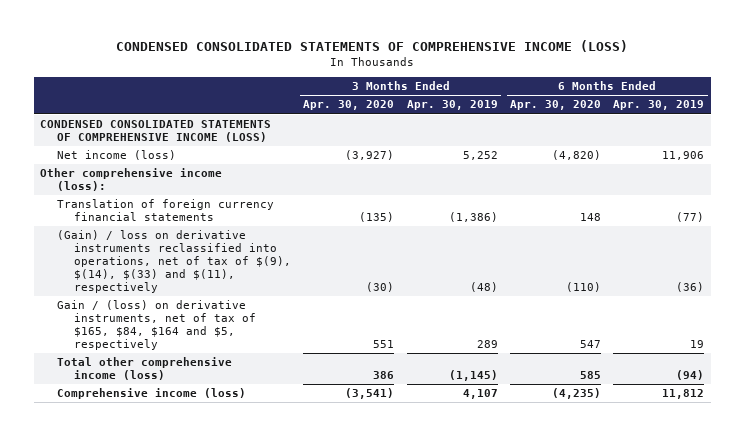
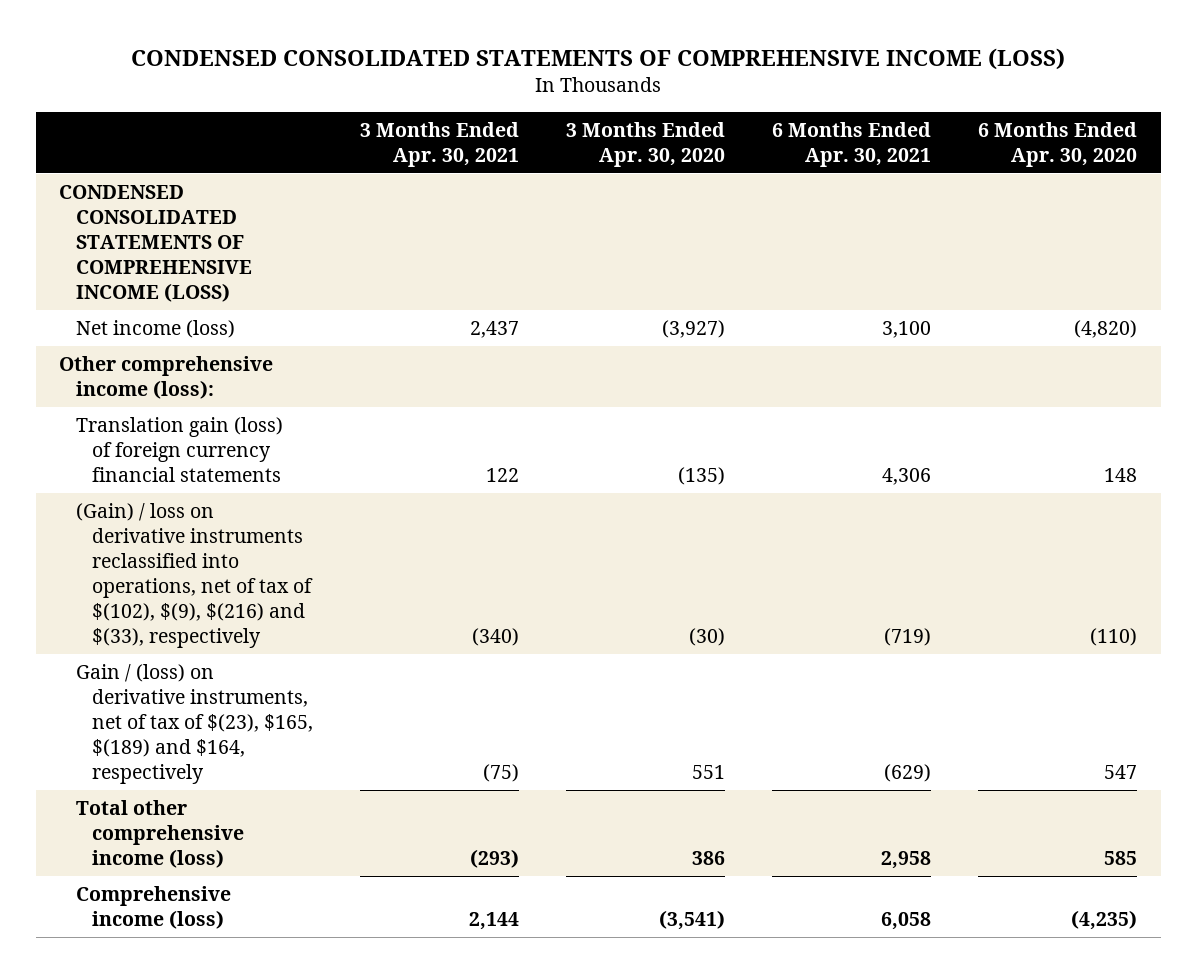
- | 3 Months Ended Apr. 30, 2020 | 3 Months Ended Apr. 30, 2019 | 6 Months Ended Apr. 30, 2020 | 6 Months Ended Apr. 30, 2019
+ | 3 Months Ended Apr. 30, 2021 | 3 Months Ended Apr. 30, 2020 | 6 Months Ended Apr. 30, 2021 | 6 Months Ended Apr. 30, 2020
- Translation of foreign currency financial statements | (135) | (1,386) | 148 | (77)
- (Gain) / loss on derivative instruments reclassified into operations, net of tax of $(9), $(14), $(33) and $(11), respectively | (30) | (48) | (110) | (36)
- Gain / (loss) on derivative instruments, net of tax of $165, $84, $164 and $5, respectively | 551 | 289 | 547 | 19
+ Translation gain (loss) of foreign currency financial statements | 122 | (135) | 4,306 | 148
+ (Gain) / loss on derivative instruments reclassified into operations, net of tax of $(102), $(9), $(216) and $(33), respectively | (340) | (30) | (719) | (110)
+ Gain / (loss) on derivative instruments, net of tax of $(23), $165, $(189) and $164, respectively | (75) | 551 | (629) | 547

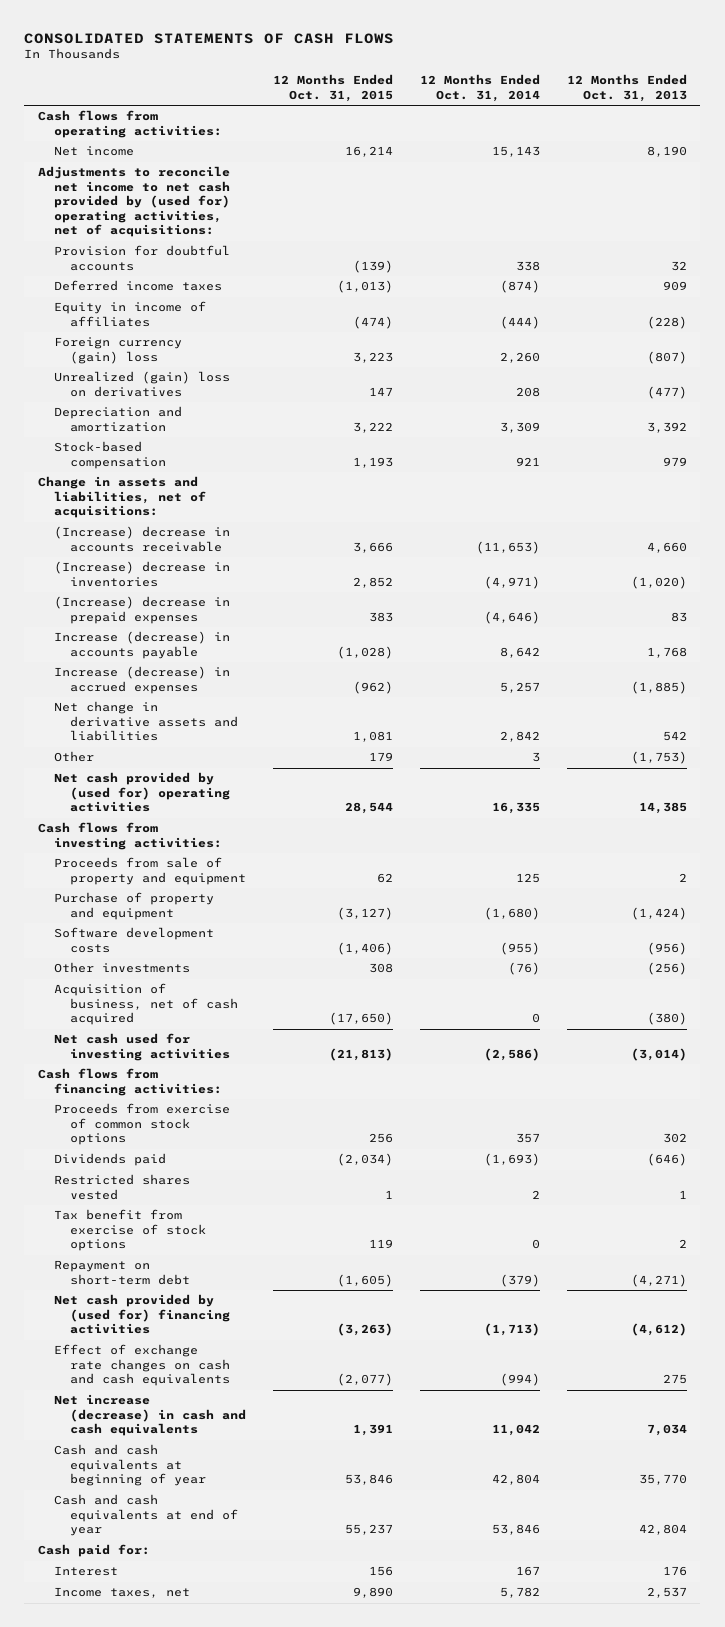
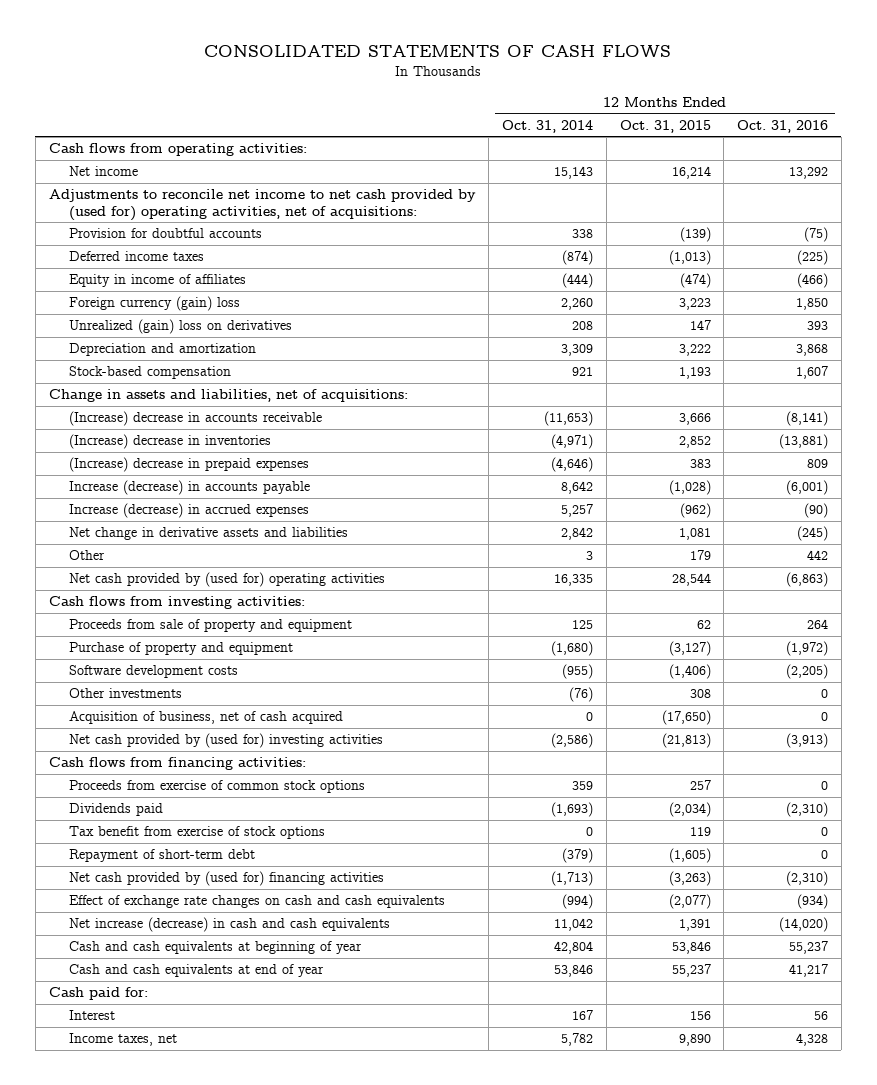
- | 12 Months Ended Oct. 31, 2015 | 12 Months Ended Oct. 31, 2014 | 12 Months Ended Oct. 31, 2013
+ | 12 Months Ended Oct. 31, 2014 | 12 Months Ended Oct. 31, 2015 | 12 Months Ended Oct. 31, 2016
- Net cash used for investing activities | (21,813) | (2,586) | (3,014)
+ Net cash provided by (used for) investing activities | (2,586) | (21,813) | (3,913)
- Proceeds from exercise of common stock options | 256 | 357 | 302
+ Proceeds from exercise of common stock options | 359 | 257 | 0
- Restricted shares vested | 1 | 2 | 1
- Repayment on short-term debt | (1,605) | (379) | (4,271)
+ Repayment of short-term debt | (379) | (1,605) | 0

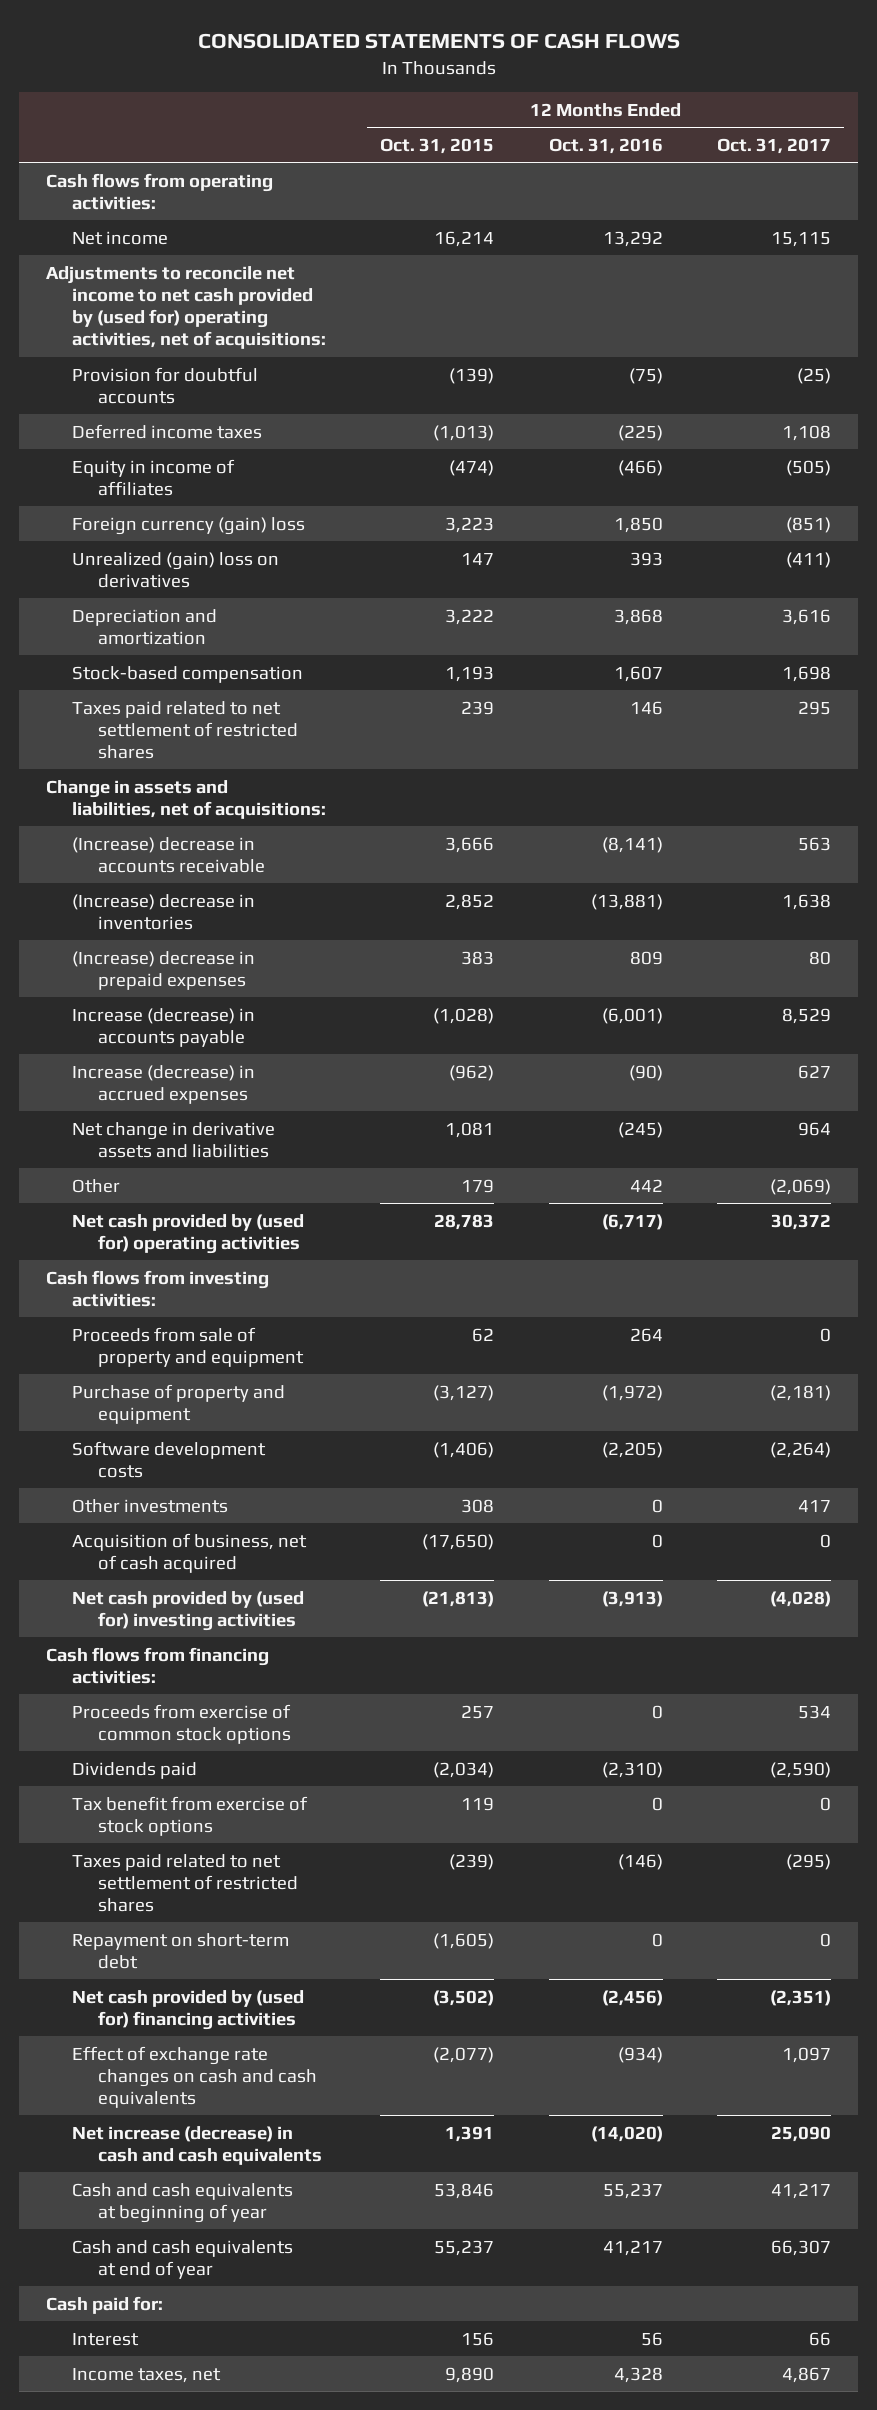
- | 12 Months Ended Oct. 31, 2014 | 12 Months Ended Oct. 31, 2015 | 12 Months Ended Oct. 31, 2016
+ | 12 Months Ended Oct. 31, 2015 | 12 Months Ended Oct. 31, 2016 | 12 Months Ended Oct. 31, 2017
+ Taxes paid related to net settlement of restricted shares | 239 | 146 | 295
- Net cash provided by (used for) operating activities | 16,335 | 28,544 | (6,863)
+ Net cash provided by (used for) operating activities | 28,783 | (6,717) | 30,372
- Repayment of short-term debt | (379) | (1,605) | 0
- Net cash provided by (used for) financing activities | (1,713) | (3,263) | (2,310)
+ Taxes paid related to net settlement of restricted shares | (239) | (146) | (295)
+ Repayment on short-term debt | (1,605) | 0 | 0
+ Net cash provided by (used for) financing activities | (3,502) | (2,456) | (2,351)

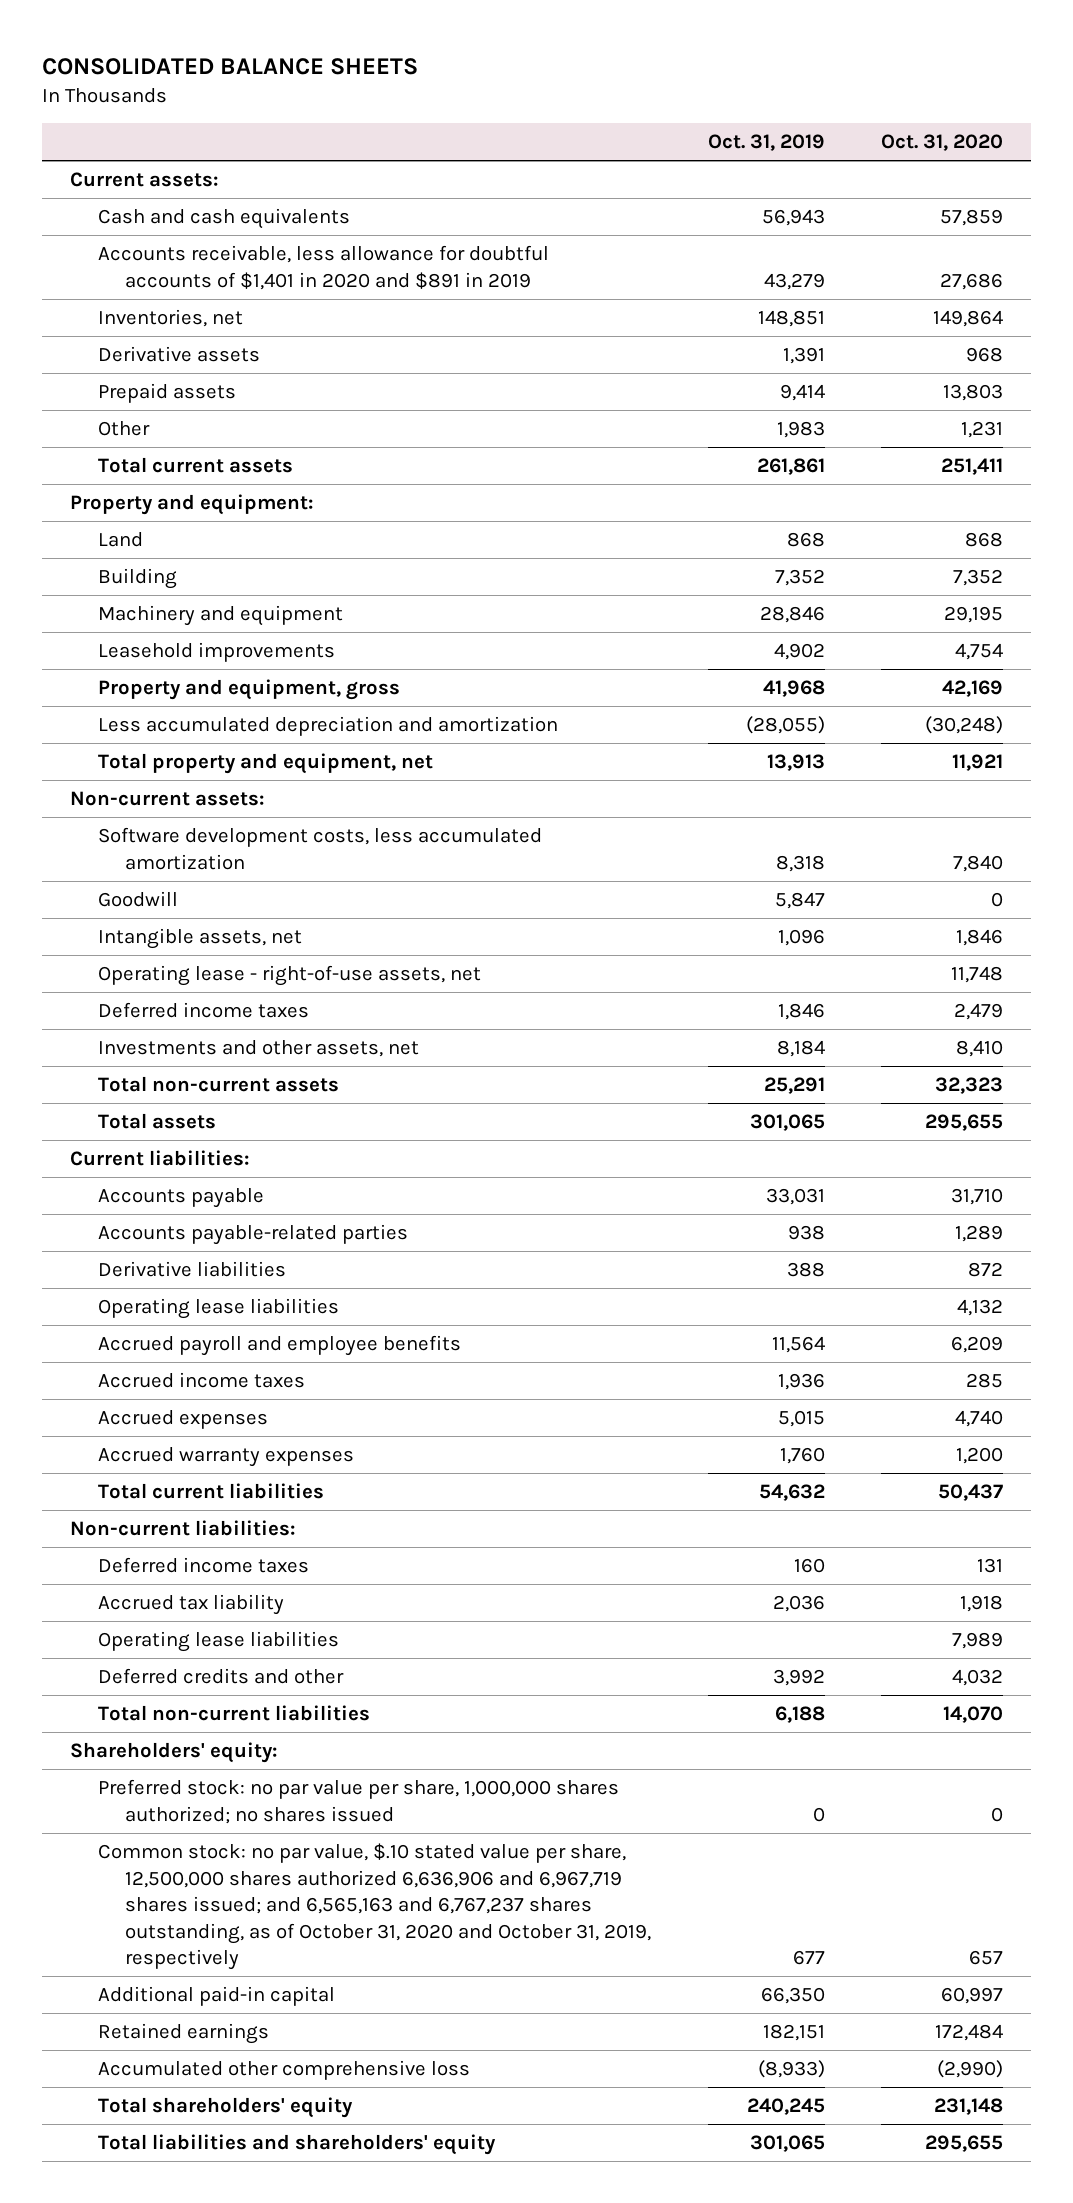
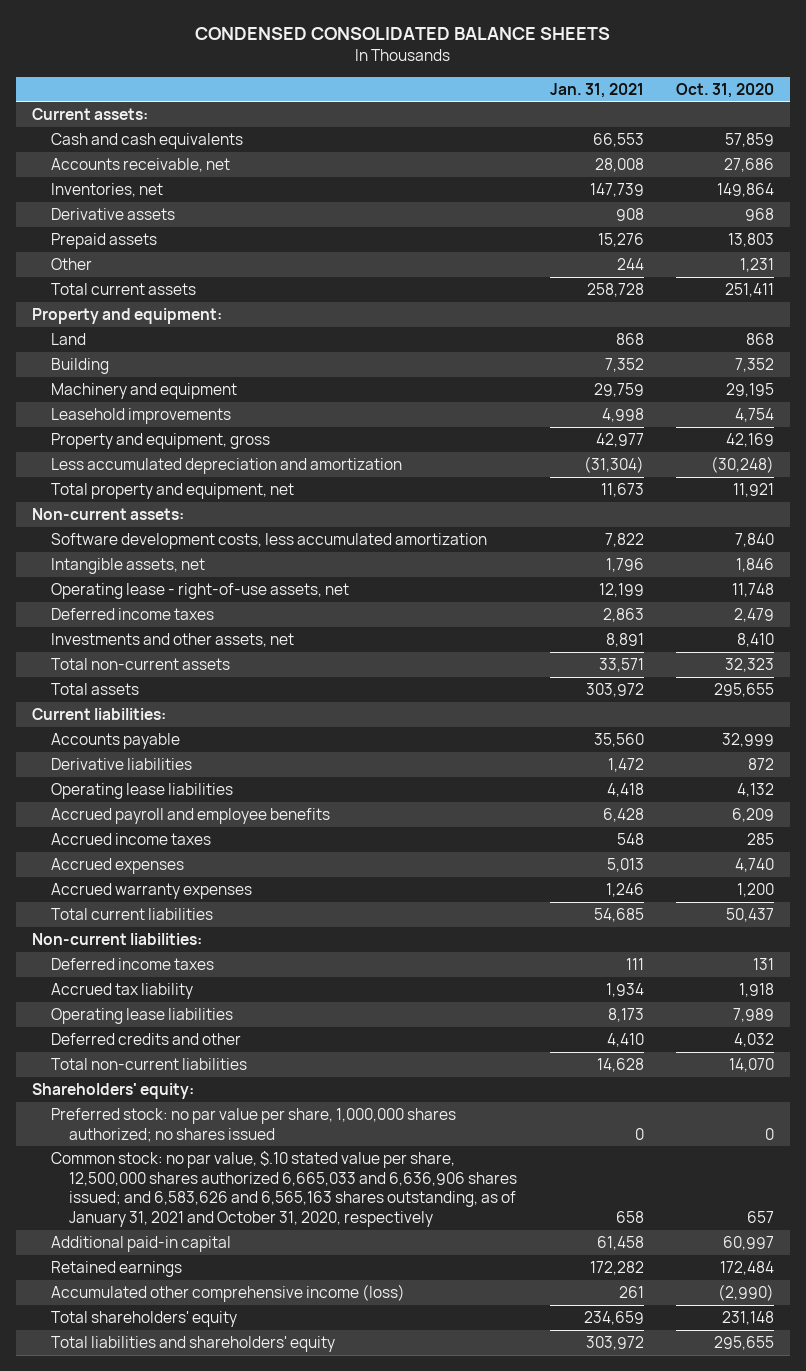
- CONSOLIDATED BALANCE SHEETS
+ CONDENSED CONSOLIDATED BALANCE SHEETS
- | Oct. 31, 2019 | Oct. 31, 2020
+ | Jan. 31, 2021 | Oct. 31, 2020
- Accounts receivable, less allowance for doubtful accounts of $1,401 in 2020 and $891 in 2019 | 43,279 | 27,686
+ Accounts receivable, net | 28,008 | 27,686
- Goodwill | 5,847 | 0
- Accounts payable | 33,031 | 31,710
- Accounts payable-related parties | 938 | 1,289
+ Accounts payable | 35,560 | 32,999
- Common stock: no par value, $.10 stated value per share, 12,500,000 shares authorized 6,636,906 and 6,967,719 shares issued; and 6,565,163 and 6,767,237 shares outstanding, as of October 31, 2020 and October 31, 2019, respectively | 677 | 657
+ Common stock: no par value, $.10 stated value per share, 12,500,000 shares authorized 6,665,033 and 6,636,906 shares issued; and 6,583,626 and 6,565,163 shares outstanding, as of January 31, 2021 and October 31, 2020, respectively | 658 | 657
- Accumulated other comprehensive loss | (8,933) | (2,990)
+ Accumulated other comprehensive income (loss) | 261 | (2,990)

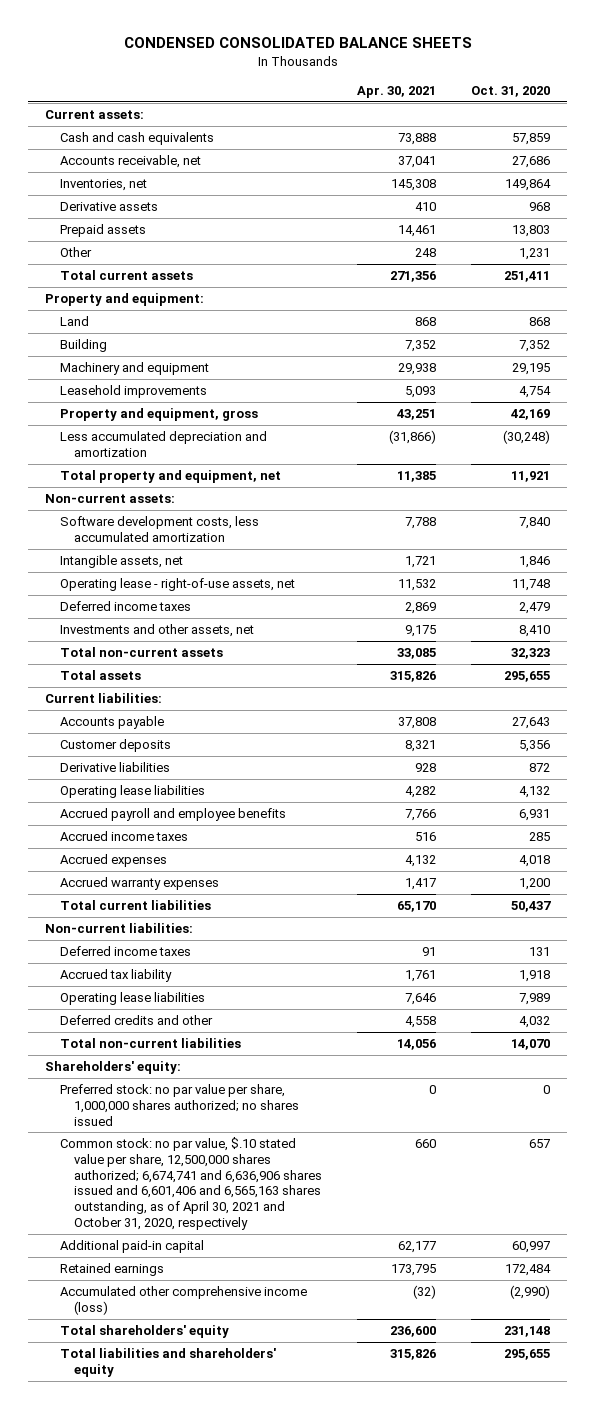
- | Jan. 31, 2021 | Oct. 31, 2020
+ | Apr. 30, 2021 | Oct. 31, 2020
- Accounts payable | 35,560 | 32,999
+ Accounts payable | 37,808 | 27,643
+ Customer deposits | 8,321 | 5,356
- Accrued payroll and employee benefits | 6,428 | 6,209
+ Accrued payroll and employee benefits | 7,766 | 6,931
- Accrued expenses | 5,013 | 4,740
+ Accrued expenses | 4,132 | 4,018
- Common stock: no par value, $.10 stated value per share, 12,500,000 shares authorized 6,665,033 and 6,636,906 shares issued; and 6,583,626 and 6,565,163 shares outstanding, as of January 31, 2021 and October 31, 2020, respectively | 658 | 657
+ Common stock: no par value, $.10 stated value per share, 12,500,000 shares authorized; 6,674,741 and 6,636,906 shares issued and 6,601,406 and 6,565,163 shares outstanding, as of April 30, 2021 and October 31, 2020, respectively | 660 | 657

